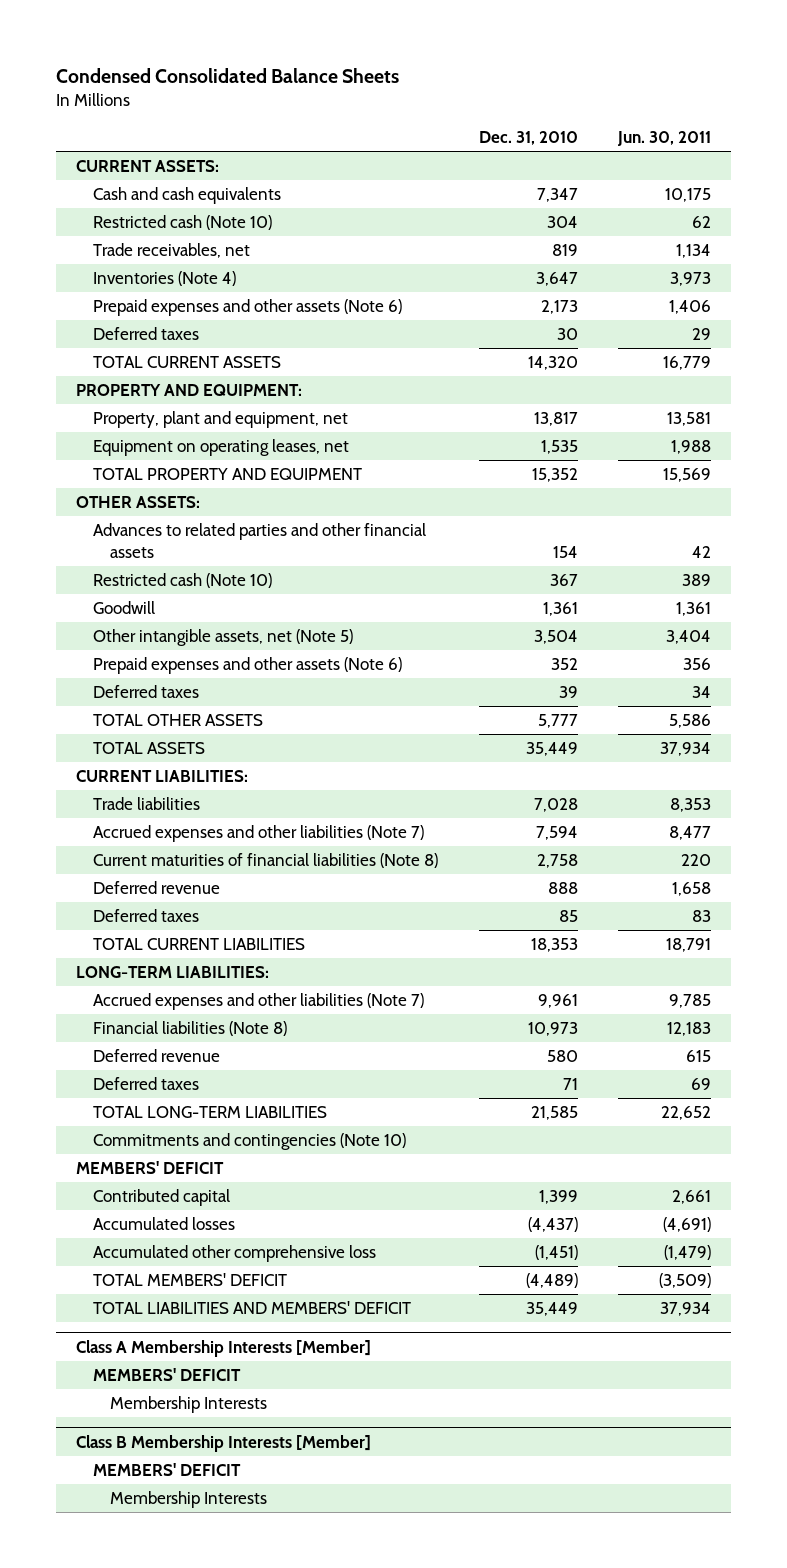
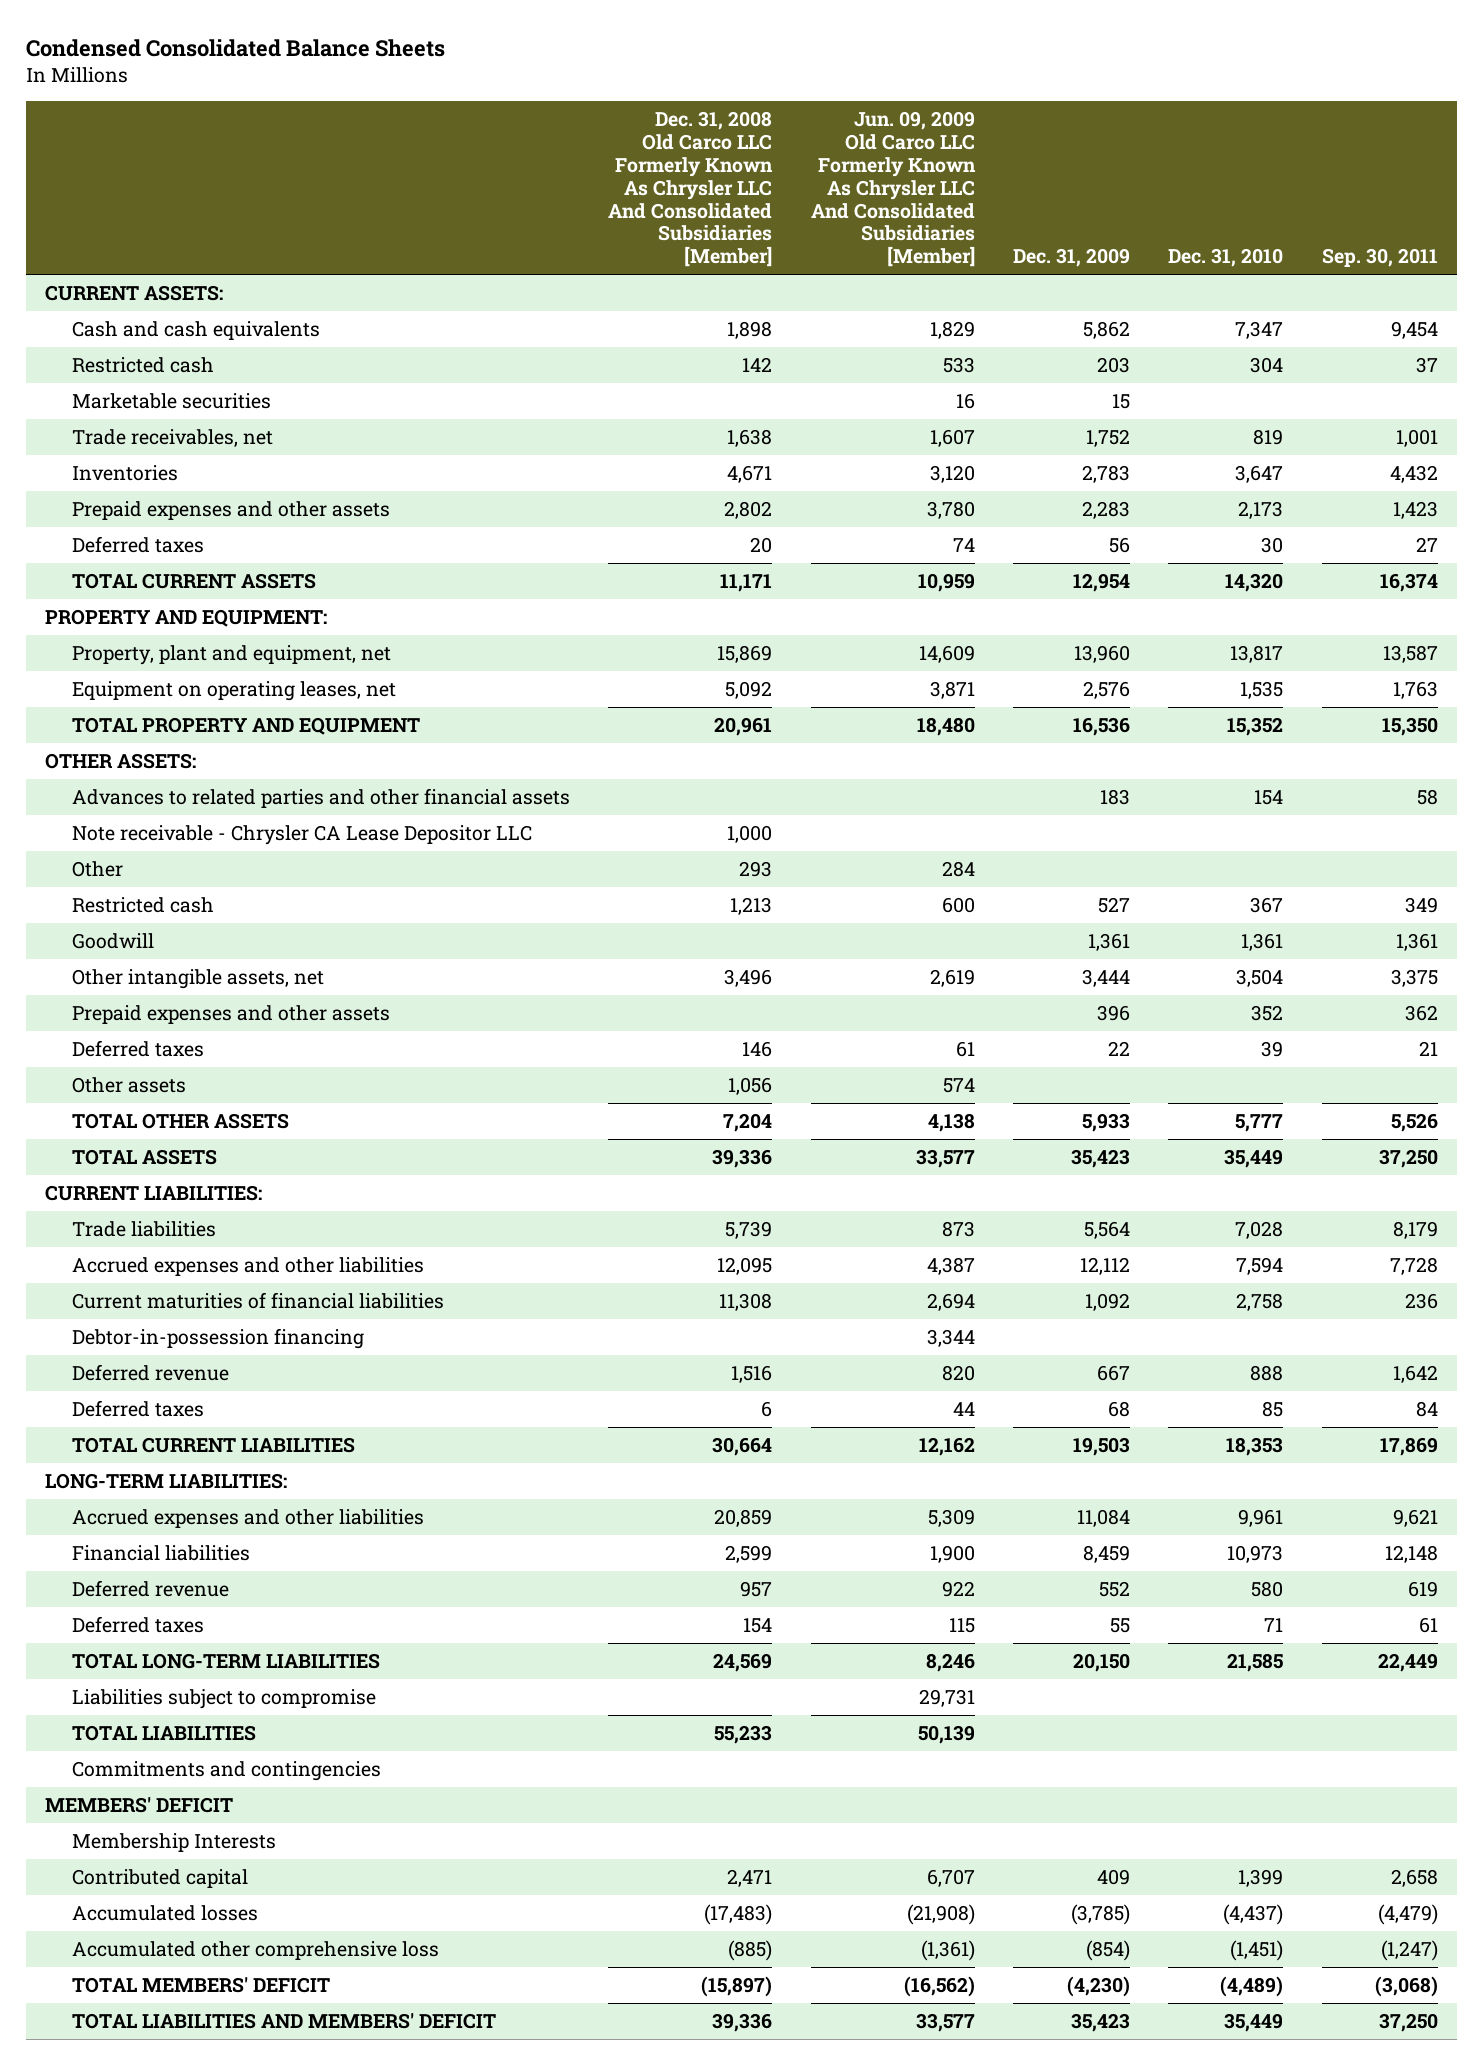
- | Dec. 31, 2010 | Jun. 30, 2011
+ | Dec. 31, 2008 Old Carco LLC Formerly Known As Chrysler LLC And Consolidated Subsidiaries [Member] | Jun. 09, 2009 Old Carco LLC Formerly Known As Chrysler LLC And Consolidated Subsidiaries [Member] | Dec. 31, 2009 | Dec. 31, 2010 | Sep. 30, 2011
- Restricted cash (Note 10) | 304 | 62
+ Restricted cash | 142 | 533 | 203 | 304 | 37
+ Marketable securities | | 16 | 15 | |
- Inventories (Note 4) | 3,647 | 3,973
- Prepaid expenses and other assets (Note 6) | 2,173 | 1,406
+ Inventories | 4,671 | 3,120 | 2,783 | 3,647 | 4,432
+ Prepaid expenses and other assets | 2,802 | 3,780 | 2,283 | 2,173 | 1,423
- Restricted cash (Note 10) | 367 | 389
+ Note receivable - Chrysler CA Lease Depositor LLC | 1,000 | | | |
+ Other | 293 | 284 | | |
+ Restricted cash | 1,213 | 600 | 527 | 367 | 349
- Other intangible assets, net (Note 5) | 3,504 | 3,404
- Prepaid expenses and other assets (Note 6) | 352 | 356
+ Other intangible assets, net | 3,496 | 2,619 | 3,444 | 3,504 | 3,375
+ Prepaid expenses and other assets | | | 396 | 352 | 362
+ Other assets | 1,056 | 574 | | |
- Accrued expenses and other liabilities (Note 7) | 7,594 | 8,477
- Current maturities of financial liabilities (Note 8) | 2,758 | 220
+ Accrued expenses and other liabilities | 12,095 | 4,387 | 12,112 | 7,594 | 7,728
+ Current maturities of financial liabilities | 11,308 | 2,694 | 1,092 | 2,758 | 236
+ Debtor-in-possession financing | | 3,344 | | |
- Accrued expenses and other liabilities (Note 7) | 9,961 | 9,785
- Financial liabilities (Note 8) | 10,973 | 12,183
+ Accrued expenses and other liabilities | 20,859 | 5,309 | 11,084 | 9,961 | 9,621
+ Financial liabilities | 2,599 | 1,900 | 8,459 | 10,973 | 12,148
- Commitments and contingencies (Note 10)
+ Liabilities subject to compromise | | 29,731 | | |
+ TOTAL LIABILITIES | 55,233 | 50,139 | | |
+ Commitments and contingencies
+ Membership Interests
- Class A Membership Interests [Member]
- MEMBERS' DEFICIT
- Membership Interests
- Class B Membership Interests [Member]
- MEMBERS' DEFICIT
- Membership Interests

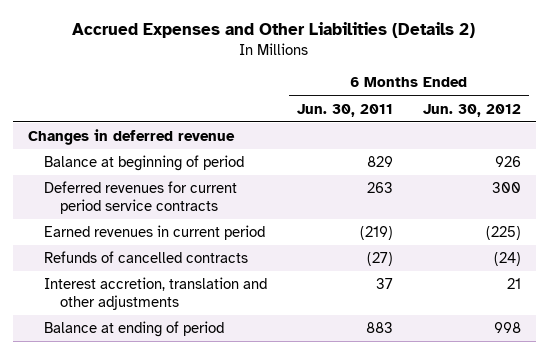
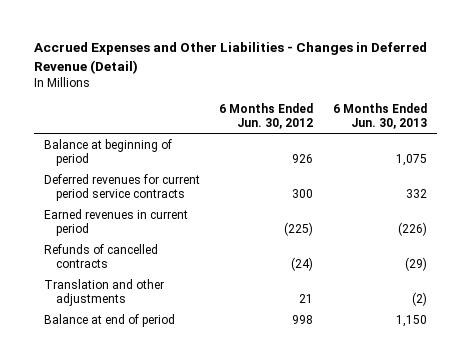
- Accrued Expenses and Other Liabilities (Details 2)
+ Accrued Expenses and Other Liabilities - Changes in Deferred Revenue (Detail)
- | 6 Months Ended Jun. 30, 2011 | 6 Months Ended Jun. 30, 2012
+ | 6 Months Ended Jun. 30, 2012 | 6 Months Ended Jun. 30, 2013
- Changes in deferred revenue
- Interest accretion, translation and other adjustments | 37 | 21
- Balance at ending of period | 883 | 998
+ Translation and other adjustments | 21 | (2)
+ Balance at end of period | 998 | 1,150

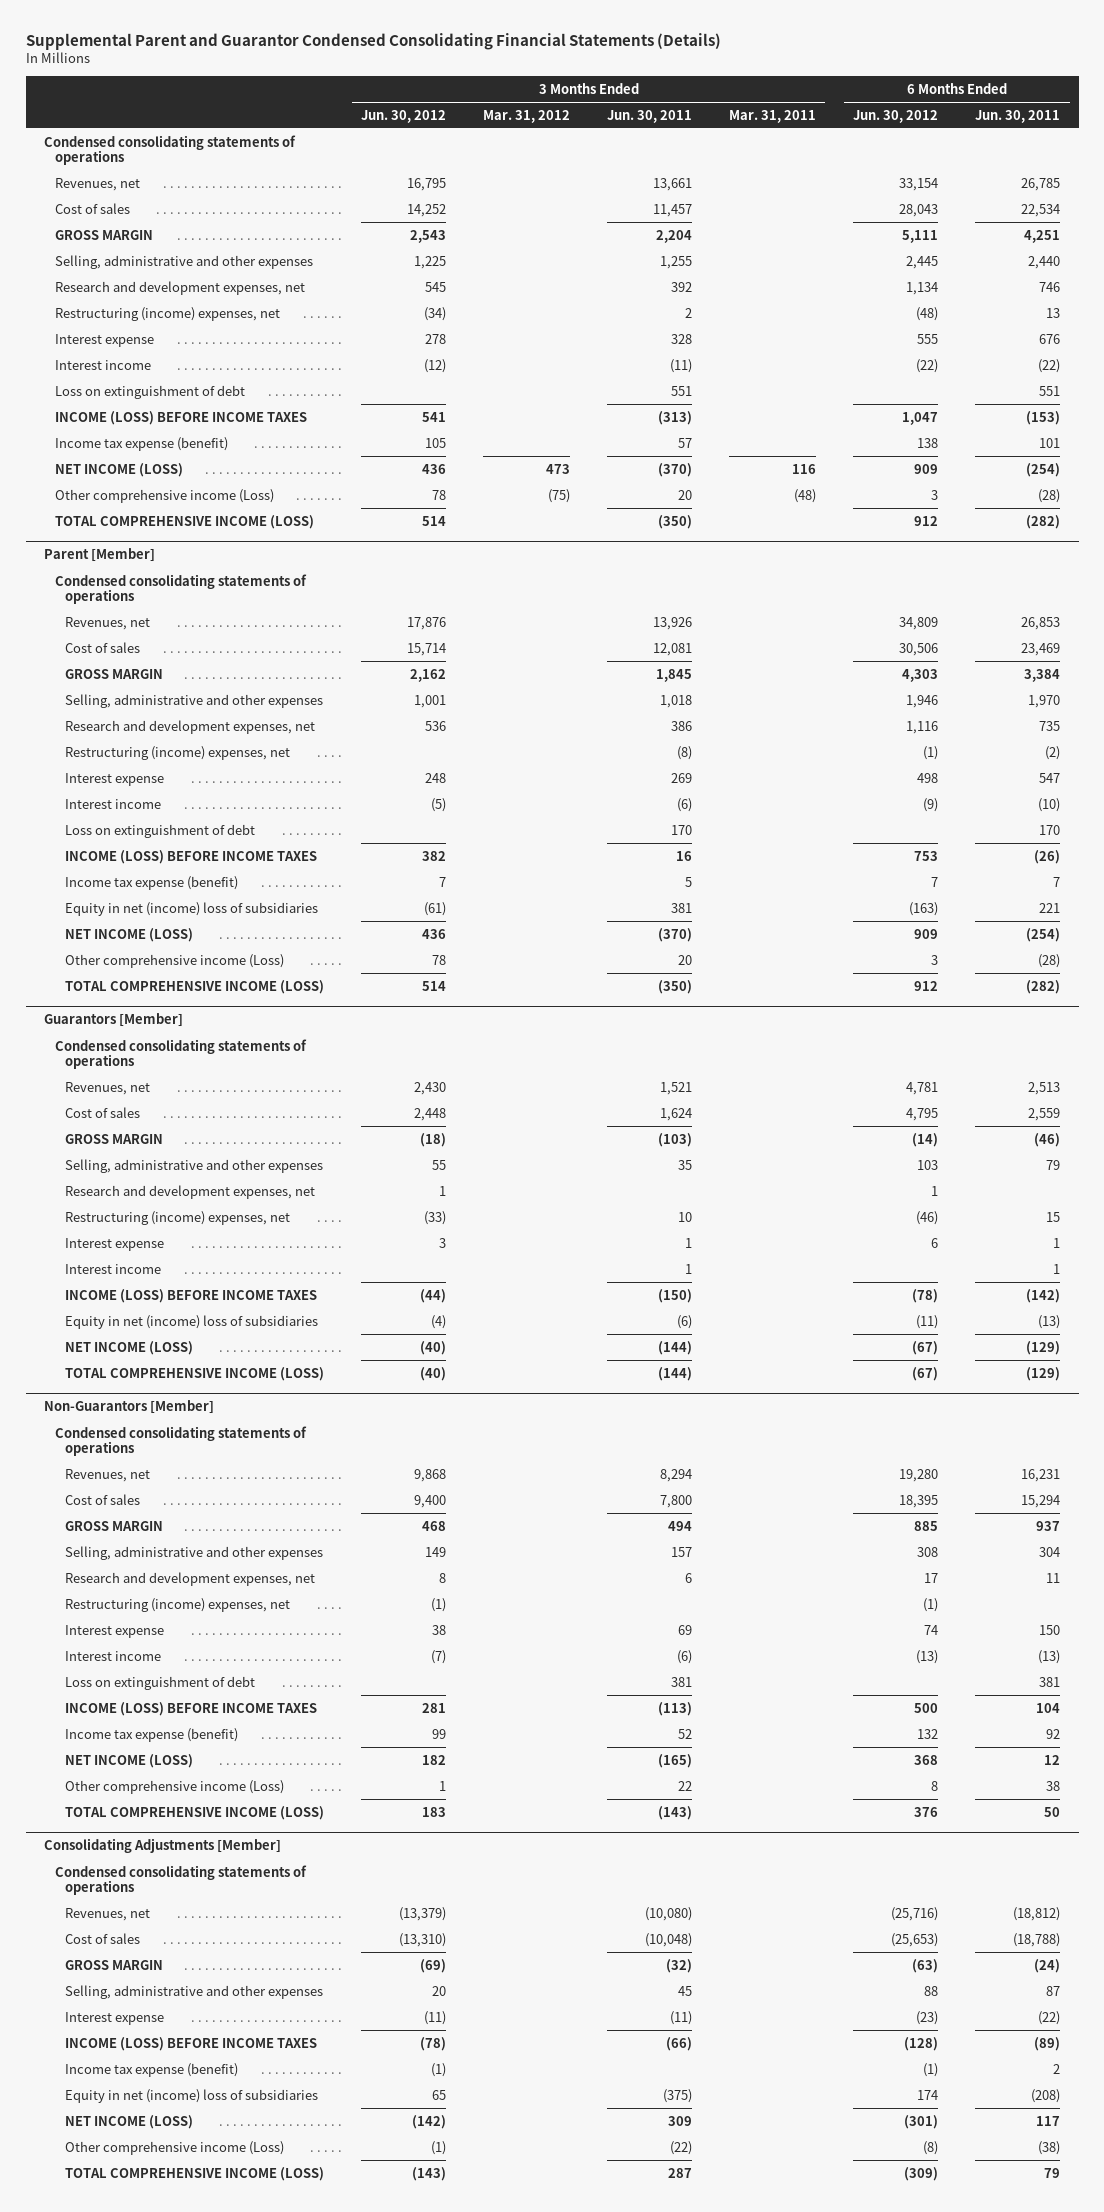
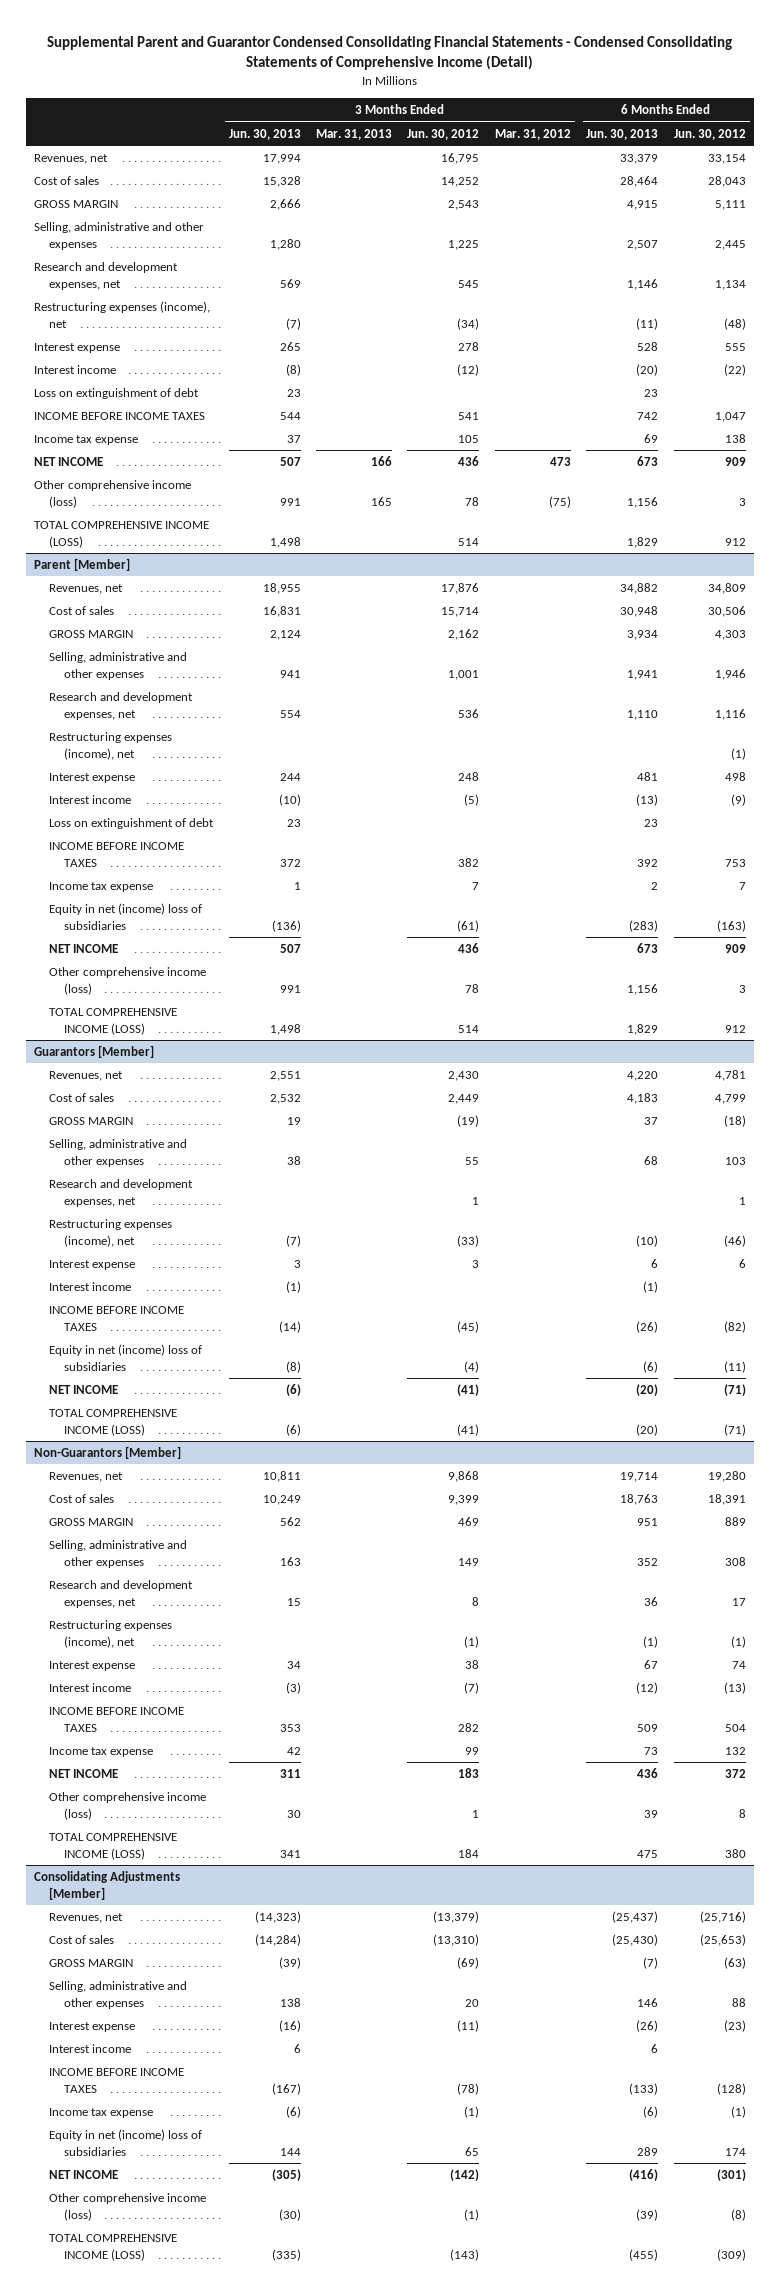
- Supplemental Parent and Guarantor Condensed Consolidating Financial Statements (Details)
+ Supplemental Parent and Guarantor Condensed Consolidating Financial Statements - Condensed Consolidating Statements of Comprehensive Income (Detail)
- | 3 Months Ended Jun. 30, 2012 | 3 Months Ended Mar. 31, 2012 | 3 Months Ended Jun. 30, 2011 | 3 Months Ended Mar. 31, 2011 | 6 Months Ended Jun. 30, 2012 | 6 Months Ended Jun. 30, 2011
+ | 3 Months Ended Jun. 30, 2013 | 3 Months Ended Mar. 31, 2013 | 3 Months Ended Jun. 30, 2012 | 3 Months Ended Mar. 31, 2012 | 6 Months Ended Jun. 30, 2013 | 6 Months Ended Jun. 30, 2012
- Condensed consolidating statements of operations
- Restructuring (income) expenses, net | (34) | | 2 | | (48) | 13
+ Restructuring expenses (income), net | (7) | | (34) | | (11) | (48)
- INCOME (LOSS) BEFORE INCOME TAXES | 541 | | (313) | | 1,047 | (153)
- Income tax expense (benefit) | 105 | | 57 | | 138 | 101
- NET INCOME (LOSS) | 436 | 473 | (370) | 116 | 909 | (254)
- Other comprehensive income (Loss) | 78 | (75) | 20 | (48) | 3 | (28)
+ INCOME BEFORE INCOME TAXES | 544 | | 541 | | 742 | 1,047
+ Income tax expense | 37 | | 105 | | 69 | 138
+ NET INCOME | 507 | 166 | 436 | 473 | 673 | 909
+ Other comprehensive income (loss) | 991 | 165 | 78 | (75) | 1,156 | 3
@ Parent [Member]
- Condensed consolidating statements of operations
- Restructuring (income) expenses, net | | | (8) | | (1) | (2)
+ Restructuring expenses (income), net | | | | | | (1)
- INCOME (LOSS) BEFORE INCOME TAXES | 382 | | 16 | | 753 | (26)
- Income tax expense (benefit) | 7 | | 5 | | 7 | 7
+ INCOME BEFORE INCOME TAXES | 372 | | 382 | | 392 | 753
+ Income tax expense | 1 | | 7 | | 2 | 7
- NET INCOME (LOSS) | 436 | | (370) | | 909 | (254)
- Other comprehensive income (Loss) | 78 | | 20 | | 3 | (28)
+ NET INCOME | 507 | | 436 | | 673 | 909
+ Other comprehensive income (loss) | 991 | | 78 | | 1,156 | 3
@ Guarantors [Member]
- Condensed consolidating statements of operations
- Cost of sales | 2,448 | | 1,624 | | 4,795 | 2,559
- GROSS MARGIN | (18) | | (103) | | (14) | (46)
+ Cost of sales | 2,532 | | 2,449 | | 4,183 | 4,799
+ GROSS MARGIN | 19 | | (19) | | 37 | (18)
- Restructuring (income) expenses, net | (33) | | 10 | | (46) | 15
+ Restructuring expenses (income), net | (7) | | (33) | | (10) | (46)
- INCOME (LOSS) BEFORE INCOME TAXES | (44) | | (150) | | (78) | (142)
+ INCOME BEFORE INCOME TAXES | (14) | | (45) | | (26) | (82)
- NET INCOME (LOSS) | (40) | | (144) | | (67) | (129)
- TOTAL COMPREHENSIVE INCOME (LOSS) | (40) | | (144) | | (67) | (129)
+ NET INCOME | (6) | | (41) | | (20) | (71)
+ TOTAL COMPREHENSIVE INCOME (LOSS) | (6) | | (41) | | (20) | (71)
@ Non-Guarantors [Member]
- Condensed consolidating statements of operations
- Cost of sales | 9,400 | | 7,800 | | 18,395 | 15,294
- GROSS MARGIN | 468 | | 494 | | 885 | 937
+ Cost of sales | 10,249 | | 9,399 | | 18,763 | 18,391
+ GROSS MARGIN | 562 | | 469 | | 951 | 889
- Restructuring (income) expenses, net | (1) | | | | (1) |
+ Restructuring expenses (income), net | | | (1) | | (1) | (1)
- Loss on extinguishment of debt | | | 381 | | | 381
- INCOME (LOSS) BEFORE INCOME TAXES | 281 | | (113) | | 500 | 104
- Income tax expense (benefit) | 99 | | 52 | | 132 | 92
- NET INCOME (LOSS) | 182 | | (165) | | 368 | 12
- Other comprehensive income (Loss) | 1 | | 22 | | 8 | 38
- TOTAL COMPREHENSIVE INCOME (LOSS) | 183 | | (143) | | 376 | 50
+ INCOME BEFORE INCOME TAXES | 353 | | 282 | | 509 | 504
+ Income tax expense | 42 | | 99 | | 73 | 132
+ NET INCOME | 311 | | 183 | | 436 | 372
+ Other comprehensive income (loss) | 30 | | 1 | | 39 | 8
+ TOTAL COMPREHENSIVE INCOME (LOSS) | 341 | | 184 | | 475 | 380
@ Consolidating Adjustments [Member]
- Condensed consolidating statements of operations
- INCOME (LOSS) BEFORE INCOME TAXES | (78) | | (66) | | (128) | (89)
- Income tax expense (benefit) | (1) | | | | (1) | 2
+ Interest income | 6 | | | | 6 |
+ INCOME BEFORE INCOME TAXES | (167) | | (78) | | (133) | (128)
+ Income tax expense | (6) | | (1) | | (6) | (1)
- NET INCOME (LOSS) | (142) | | 309 | | (301) | 117
- Other comprehensive income (Loss) | (1) | | (22) | | (8) | (38)
+ NET INCOME | (305) | | (142) | | (416) | (301)
+ Other comprehensive income (loss) | (30) | | (1) | | (39) | (8)

